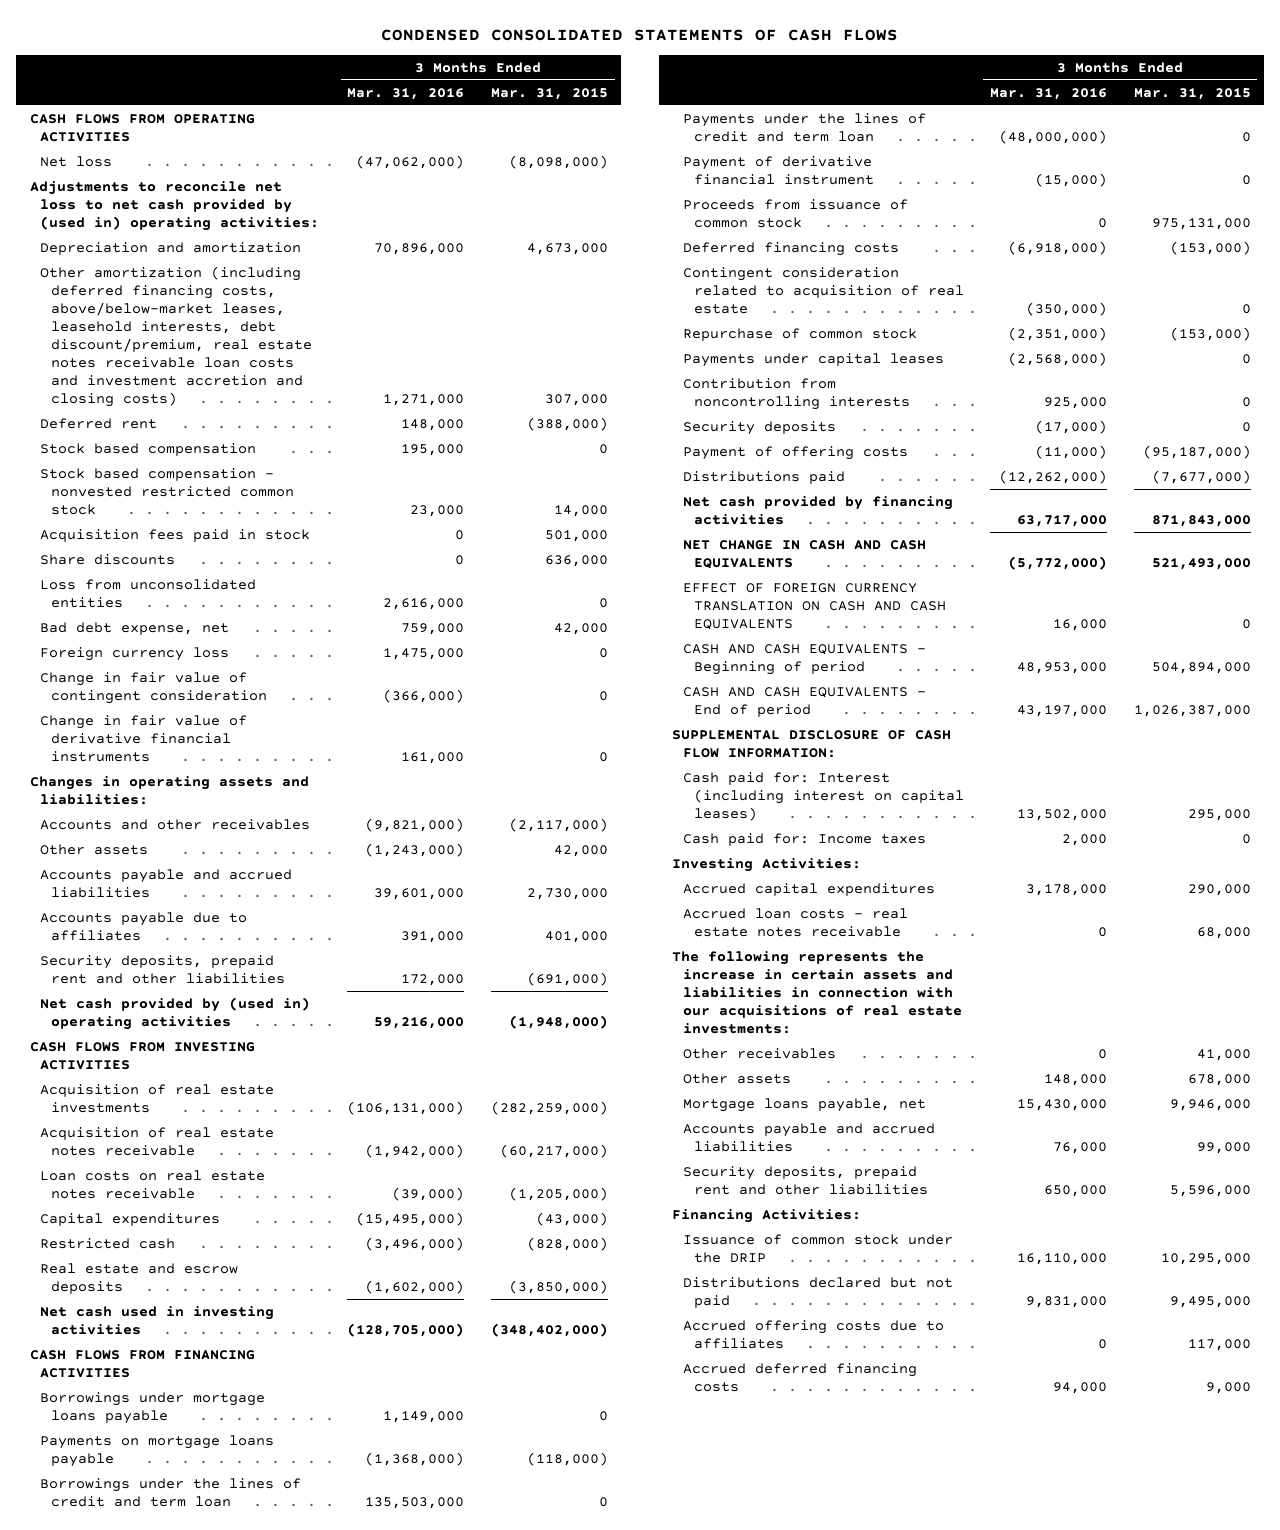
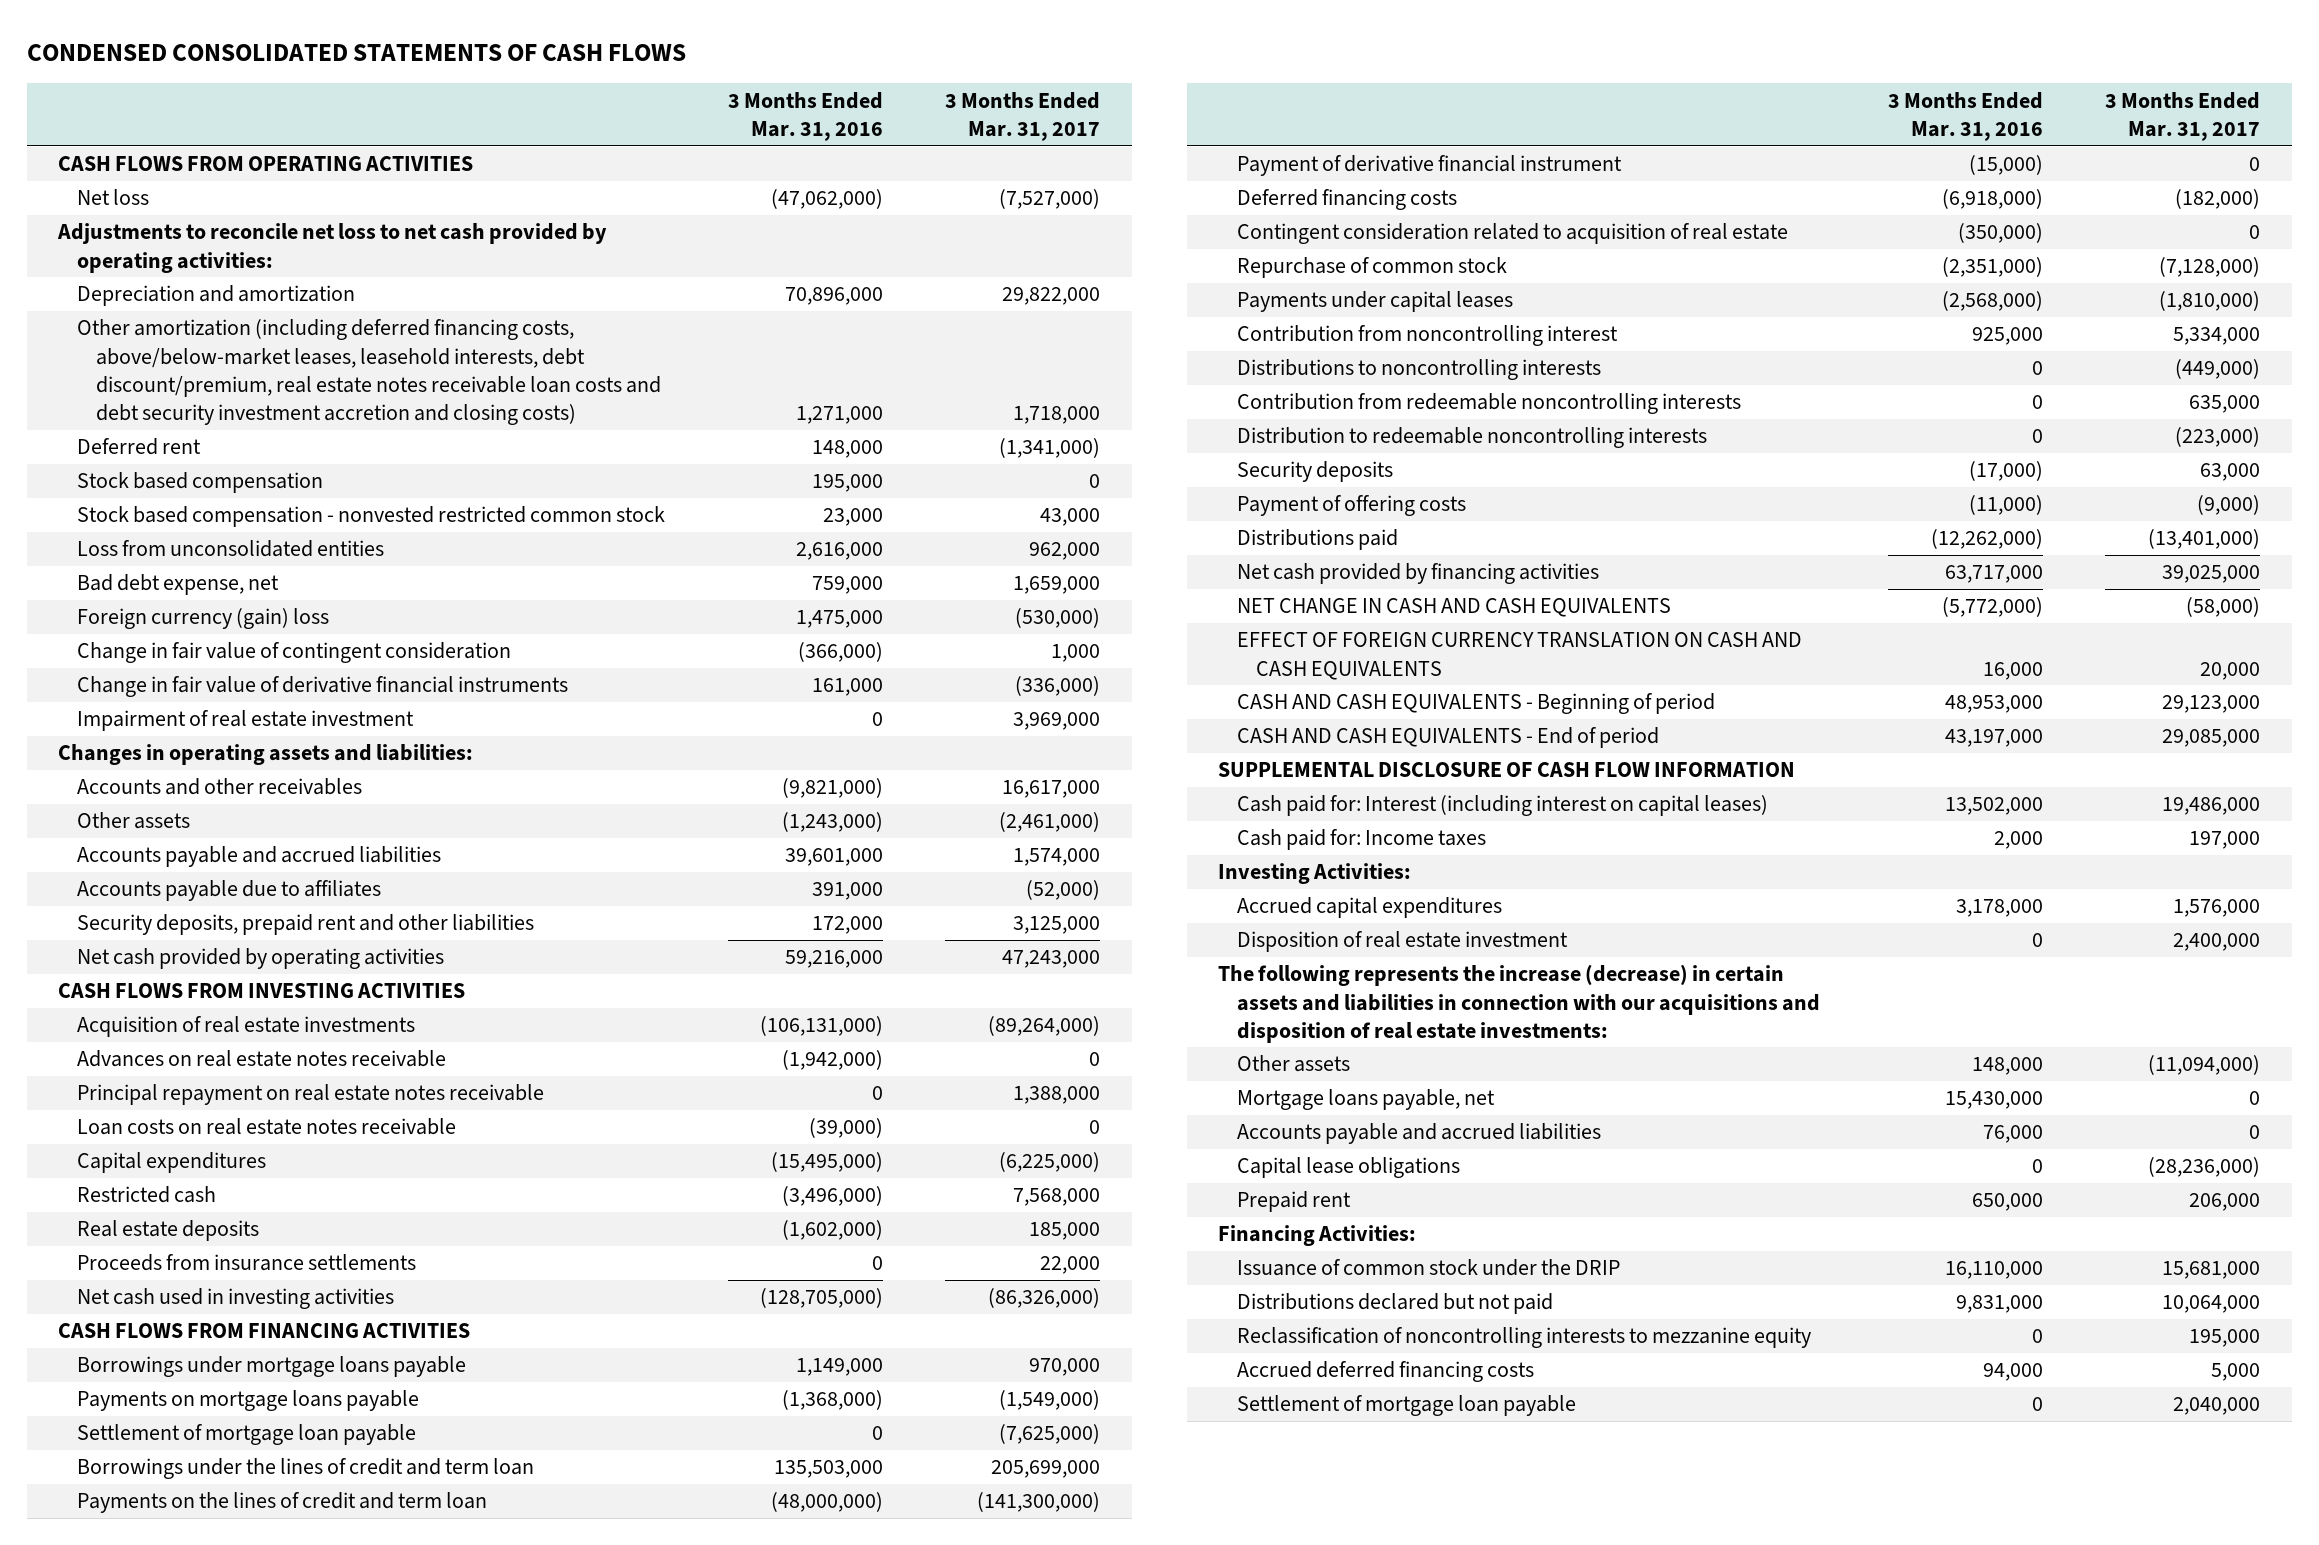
- | 3 Months Ended Mar. 31, 2016 | 3 Months Ended Mar. 31, 2015
+ | 3 Months Ended Mar. 31, 2016 | 3 Months Ended Mar. 31, 2017
- Adjustments to reconcile net loss to net cash provided by (used in) operating activities:
+ Adjustments to reconcile net loss to net cash provided by operating activities:
- Other amortization (including deferred financing costs, above/below-market leases, leasehold interests, debt discount/premium, real estate notes receivable loan costs and investment accretion and closing costs) | 1,271,000 | 307,000
+ Other amortization (including deferred financing costs, above/below-market leases, leasehold interests, debt discount/premium, real estate notes receivable loan costs and debt security investment accretion and closing costs) | 1,271,000 | 1,718,000
- Acquisition fees paid in stock | 0 | 501,000
- Share discounts | 0 | 636,000
- Foreign currency loss | 1,475,000 | 0
+ Foreign currency (gain) loss | 1,475,000 | (530,000)
+ Impairment of real estate investment | 0 | 3,969,000
- Net cash provided by (used in) operating activities | 59,216,000 | (1,948,000)
+ Net cash provided by operating activities | 59,216,000 | 47,243,000
- Acquisition of real estate notes receivable | (1,942,000) | (60,217,000)
+ Advances on real estate notes receivable | (1,942,000) | 0
+ Principal repayment on real estate notes receivable | 0 | 1,388,000
- Real estate and escrow deposits | (1,602,000) | (3,850,000)
+ Real estate deposits | (1,602,000) | 185,000
+ Proceeds from insurance settlements | 0 | 22,000
+ Settlement of mortgage loan payable | 0 | (7,625,000)
- Payments under the lines of credit and term loan | (48,000,000) | 0
+ Payments on the lines of credit and term loan | (48,000,000) | (141,300,000)
- Proceeds from issuance of common stock | 0 | 975,131,000
- Contribution from noncontrolling interests | 925,000 | 0
+ Contribution from noncontrolling interest | 925,000 | 5,334,000
+ Distributions to noncontrolling interests | 0 | (449,000)
+ Contribution from redeemable noncontrolling interests | 0 | 635,000
+ Distribution to redeemable noncontrolling interests | 0 | (223,000)
- SUPPLEMENTAL DISCLOSURE OF CASH FLOW INFORMATION:
+ SUPPLEMENTAL DISCLOSURE OF CASH FLOW INFORMATION
- Accrued loan costs - real estate notes receivable | 0 | 68,000
- The following represents the increase in certain assets and liabilities in connection with our acquisitions of real estate investments:
- Other receivables | 0 | 41,000
+ Disposition of real estate investment | 0 | 2,400,000
+ The following represents the increase (decrease) in certain assets and liabilities in connection with our acquisitions and disposition of real estate investments:
- Security deposits, prepaid rent and other liabilities | 650,000 | 5,596,000
+ Capital lease obligations | 0 | (28,236,000)
+ Prepaid rent | 650,000 | 206,000
- Accrued offering costs due to affiliates | 0 | 117,000
+ Reclassification of noncontrolling interests to mezzanine equity | 0 | 195,000
+ Settlement of mortgage loan payable | 0 | 2,040,000

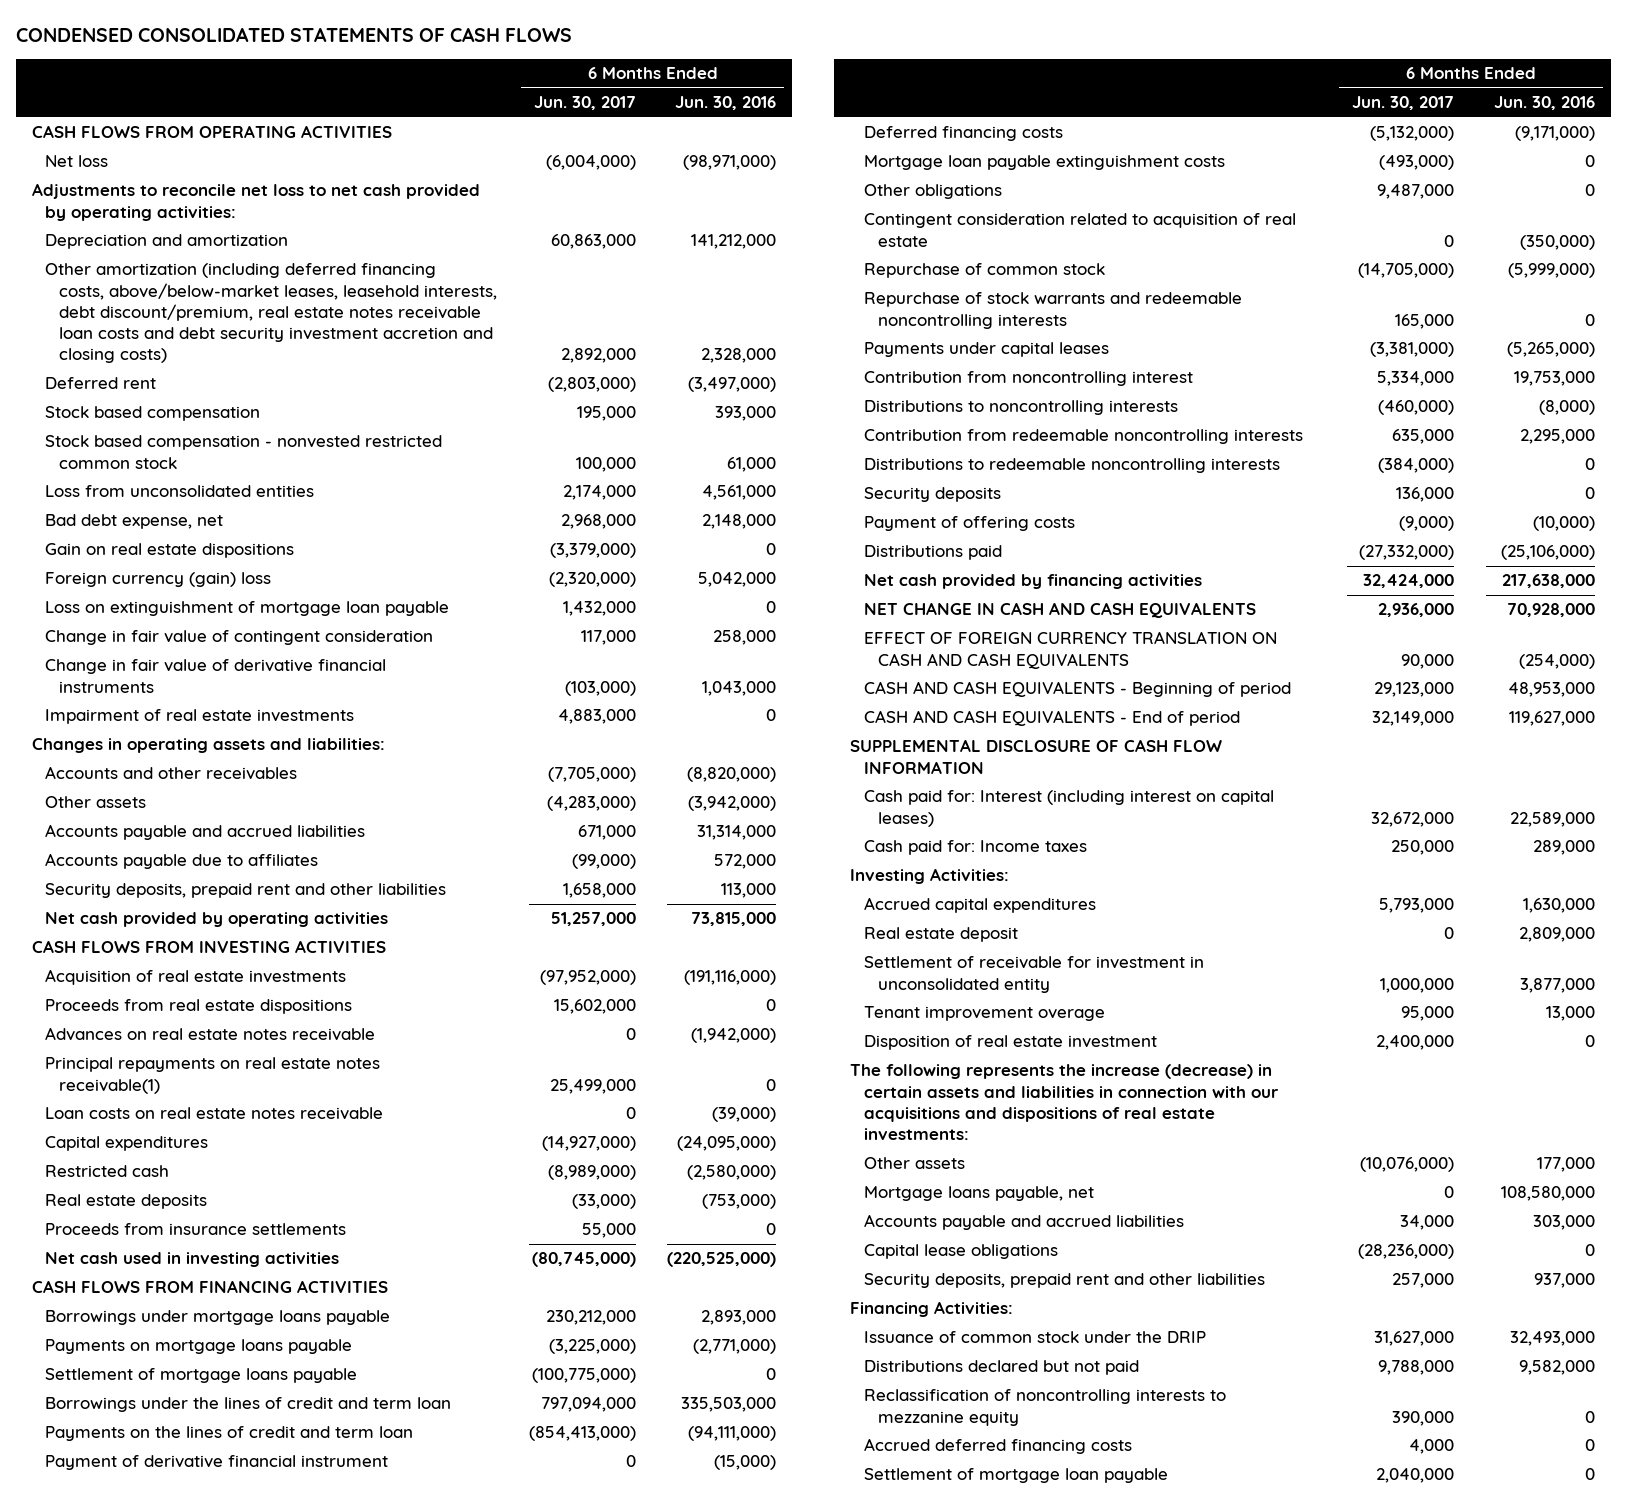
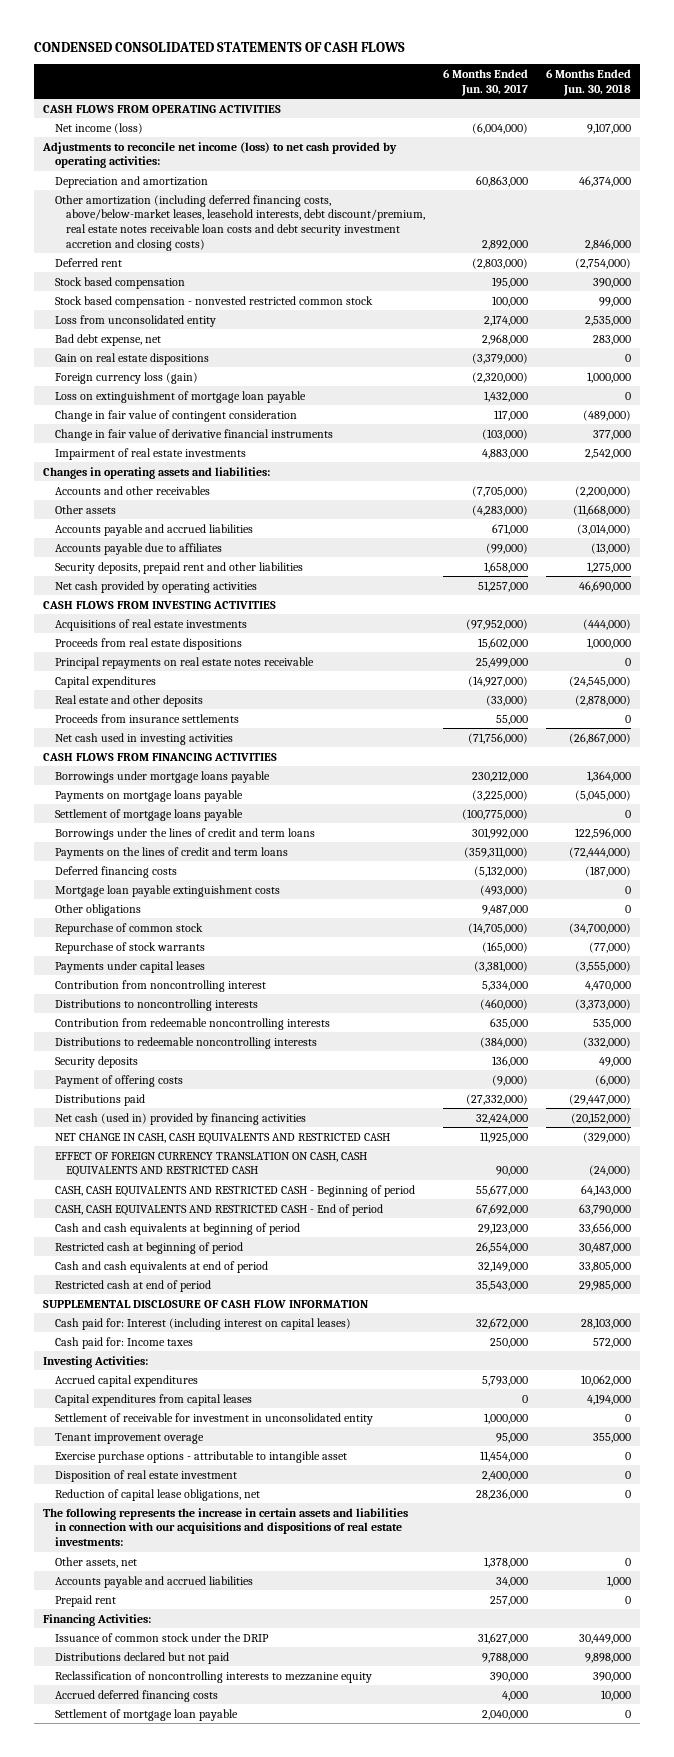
- | 6 Months Ended Jun. 30, 2017 | 6 Months Ended Jun. 30, 2016
+ | 6 Months Ended Jun. 30, 2017 | 6 Months Ended Jun. 30, 2018
- Net loss | (6,004,000) | (98,971,000)
- Adjustments to reconcile net loss to net cash provided by operating activities:
+ Net income (loss) | (6,004,000) | 9,107,000
+ Adjustments to reconcile net income (loss) to net cash provided by operating activities:
- Loss from unconsolidated entities | 2,174,000 | 4,561,000
+ Loss from unconsolidated entity | 2,174,000 | 2,535,000
- Foreign currency (gain) loss | (2,320,000) | 5,042,000
+ Foreign currency loss (gain) | (2,320,000) | 1,000,000
- Acquisition of real estate investments | (97,952,000) | (191,116,000)
+ Acquisitions of real estate investments | (97,952,000) | (444,000)
- Advances on real estate notes receivable | 0 | (1,942,000)
- Principal repayments on real estate notes receivable(1) | 25,499,000 | 0
- Loan costs on real estate notes receivable | 0 | (39,000)
+ Principal repayments on real estate notes receivable | 25,499,000 | 0
- Restricted cash | (8,989,000) | (2,580,000)
- Real estate deposits | (33,000) | (753,000)
+ Real estate and other deposits | (33,000) | (2,878,000)
- Net cash used in investing activities | (80,745,000) | (220,525,000)
+ Net cash used in investing activities | (71,756,000) | (26,867,000)
- Borrowings under the lines of credit and term loan | 797,094,000 | 335,503,000
- Payments on the lines of credit and term loan | (854,413,000) | (94,111,000)
- Payment of derivative financial instrument | 0 | (15,000)
+ Borrowings under the lines of credit and term loans | 301,992,000 | 122,596,000
+ Payments on the lines of credit and term loans | (359,311,000) | (72,444,000)
- Contingent consideration related to acquisition of real estate | 0 | (350,000)
- Repurchase of stock warrants and redeemable noncontrolling interests | 165,000 | 0
+ Repurchase of stock warrants | (165,000) | (77,000)
- Net cash provided by financing activities | 32,424,000 | 217,638,000
- NET CHANGE IN CASH AND CASH EQUIVALENTS | 2,936,000 | 70,928,000
- EFFECT OF FOREIGN CURRENCY TRANSLATION ON CASH AND CASH EQUIVALENTS | 90,000 | (254,000)
- CASH AND CASH EQUIVALENTS - Beginning of period | 29,123,000 | 48,953,000
- CASH AND CASH EQUIVALENTS - End of period | 32,149,000 | 119,627,000
+ Net cash (used in) provided by financing activities | 32,424,000 | (20,152,000)
+ NET CHANGE IN CASH, CASH EQUIVALENTS AND RESTRICTED CASH | 11,925,000 | (329,000)
+ EFFECT OF FOREIGN CURRENCY TRANSLATION ON CASH, CASH EQUIVALENTS AND RESTRICTED CASH | 90,000 | (24,000)
+ CASH, CASH EQUIVALENTS AND RESTRICTED CASH - Beginning of period | 55,677,000 | 64,143,000
+ CASH, CASH EQUIVALENTS AND RESTRICTED CASH - End of period | 67,692,000 | 63,790,000
+ Cash and cash equivalents at beginning of period | 29,123,000 | 33,656,000
+ Restricted cash at beginning of period | 26,554,000 | 30,487,000
+ Cash and cash equivalents at end of period | 32,149,000 | 33,805,000
+ Restricted cash at end of period | 35,543,000 | 29,985,000
- Real estate deposit | 0 | 2,809,000
+ Capital expenditures from capital leases | 0 | 4,194,000
+ Exercise purchase options - attributable to intangible asset | 11,454,000 | 0
- The following represents the increase (decrease) in certain assets and liabilities in connection with our acquisitions and dispositions of real estate investments:
- Other assets | (10,076,000) | 177,000
- Mortgage loans payable, net | 0 | 108,580,000
+ Reduction of capital lease obligations, net | 28,236,000 | 0
+ The following represents the increase in certain assets and liabilities in connection with our acquisitions and dispositions of real estate investments:
+ Other assets, net | 1,378,000 | 0
- Capital lease obligations | (28,236,000) | 0
- Security deposits, prepaid rent and other liabilities | 257,000 | 937,000
+ Prepaid rent | 257,000 | 0

